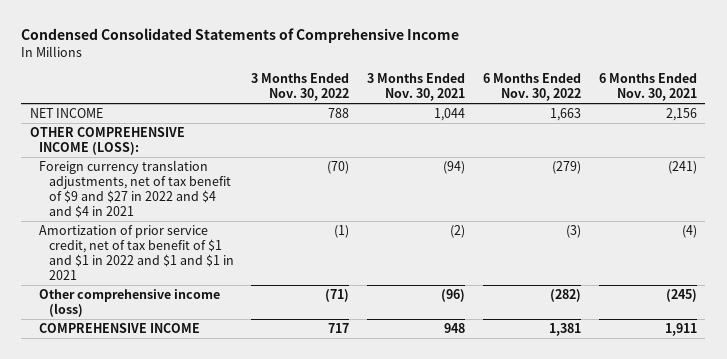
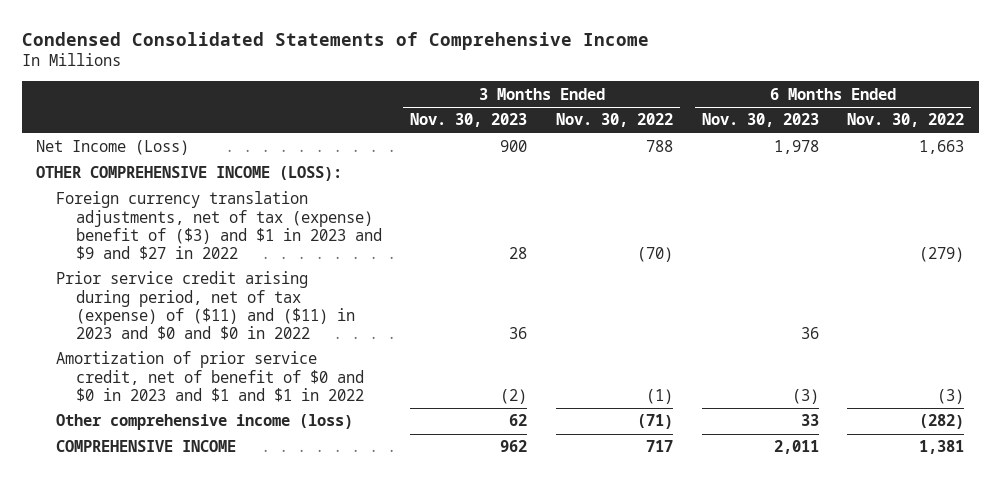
- | 3 Months Ended Nov. 30, 2022 | 3 Months Ended Nov. 30, 2021 | 6 Months Ended Nov. 30, 2022 | 6 Months Ended Nov. 30, 2021
+ | 3 Months Ended Nov. 30, 2023 | 3 Months Ended Nov. 30, 2022 | 6 Months Ended Nov. 30, 2023 | 6 Months Ended Nov. 30, 2022
- NET INCOME | 788 | 1,044 | 1,663 | 2,156
+ Net Income (Loss) | 900 | 788 | 1,978 | 1,663
- Foreign currency translation adjustments, net of tax benefit of $9 and $27 in 2022 and $4 and $4 in 2021 | (70) | (94) | (279) | (241)
- Amortization of prior service credit, net of tax benefit of $1 and $1 in 2022 and $1 and $1 in 2021 | (1) | (2) | (3) | (4)
+ Foreign currency translation adjustments, net of tax (expense) benefit of ($3) and $1 in 2023 and $9 and $27 in 2022 | 28 | (70) | | (279)
+ Prior service credit arising during period, net of tax (expense) of ($11) and ($11) in 2023 and $0 and $0 in 2022 | 36 | | 36 |
+ Amortization of prior service credit, net of benefit of $0 and $0 in 2023 and $1 and $1 in 2022 | (2) | (1) | (3) | (3)

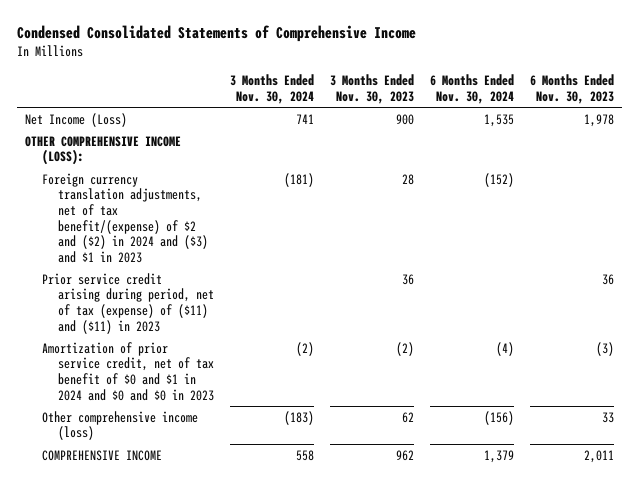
- | 3 Months Ended Nov. 30, 2023 | 3 Months Ended Nov. 30, 2022 | 6 Months Ended Nov. 30, 2023 | 6 Months Ended Nov. 30, 2022
+ | 3 Months Ended Nov. 30, 2024 | 3 Months Ended Nov. 30, 2023 | 6 Months Ended Nov. 30, 2024 | 6 Months Ended Nov. 30, 2023
- Foreign currency translation adjustments, net of tax (expense) benefit of ($3) and $1 in 2023 and $9 and $27 in 2022 | 28 | (70) | | (279)
- Prior service credit arising during period, net of tax (expense) of ($11) and ($11) in 2023 and $0 and $0 in 2022 | 36 | | 36 |
- Amortization of prior service credit, net of benefit of $0 and $0 in 2023 and $1 and $1 in 2022 | (2) | (1) | (3) | (3)
+ Foreign currency translation adjustments, net of tax benefit/(expense) of $2 and ($2) in 2024 and ($3) and $1 in 2023 | (181) | 28 | (152) |
+ Prior service credit arising during period, net of tax (expense) of ($11) and ($11) in 2023 | | 36 | | 36
+ Amortization of prior service credit, net of tax benefit of $0 and $1 in 2024 and $0 and $0 in 2023 | (2) | (2) | (4) | (3)

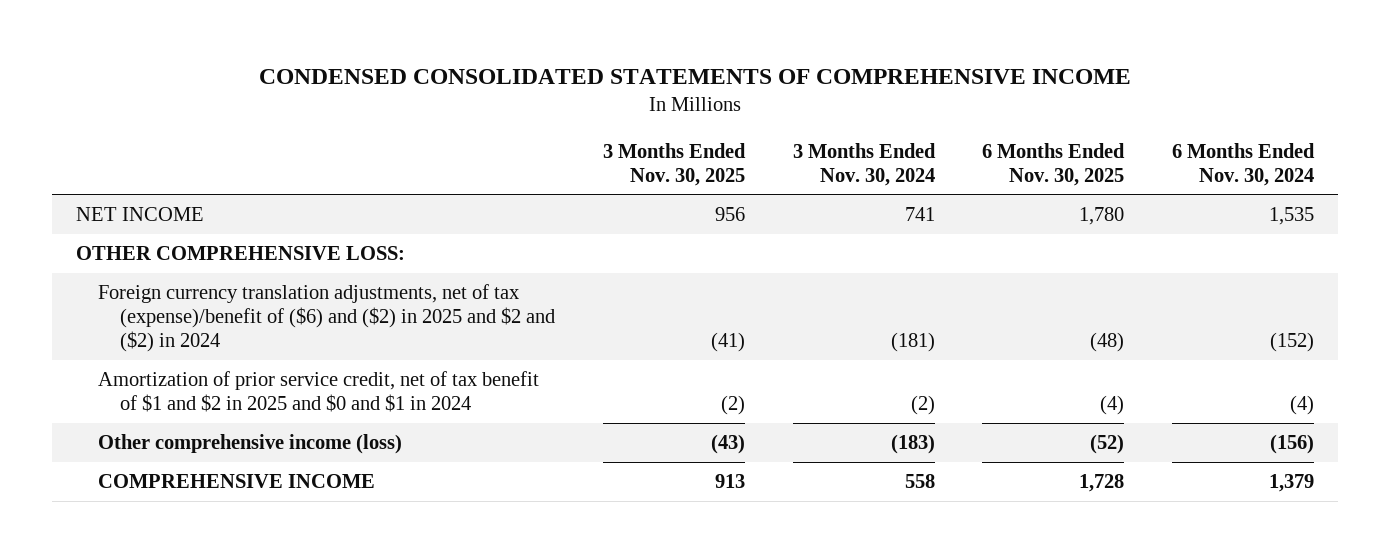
- Condensed Consolidated Statements of Comprehensive Income
+ CONDENSED CONSOLIDATED STATEMENTS OF COMPREHENSIVE INCOME
- | 3 Months Ended Nov. 30, 2024 | 3 Months Ended Nov. 30, 2023 | 6 Months Ended Nov. 30, 2024 | 6 Months Ended Nov. 30, 2023
+ | 3 Months Ended Nov. 30, 2025 | 3 Months Ended Nov. 30, 2024 | 6 Months Ended Nov. 30, 2025 | 6 Months Ended Nov. 30, 2024
- Net Income (Loss) | 741 | 900 | 1,535 | 1,978
- OTHER COMPREHENSIVE INCOME (LOSS):
- Foreign currency translation adjustments, net of tax benefit/(expense) of $2 and ($2) in 2024 and ($3) and $1 in 2023 | (181) | 28 | (152) |
- Prior service credit arising during period, net of tax (expense) of ($11) and ($11) in 2023 | | 36 | | 36
- Amortization of prior service credit, net of tax benefit of $0 and $1 in 2024 and $0 and $0 in 2023 | (2) | (2) | (4) | (3)
+ NET INCOME | 956 | 741 | 1,780 | 1,535
+ OTHER COMPREHENSIVE LOSS:
+ Foreign currency translation adjustments, net of tax (expense)/benefit of ($6) and ($2) in 2025 and $2 and ($2) in 2024 | (41) | (181) | (48) | (152)
+ Amortization of prior service credit, net of tax benefit of $1 and $2 in 2025 and $0 and $1 in 2024 | (2) | (2) | (4) | (4)

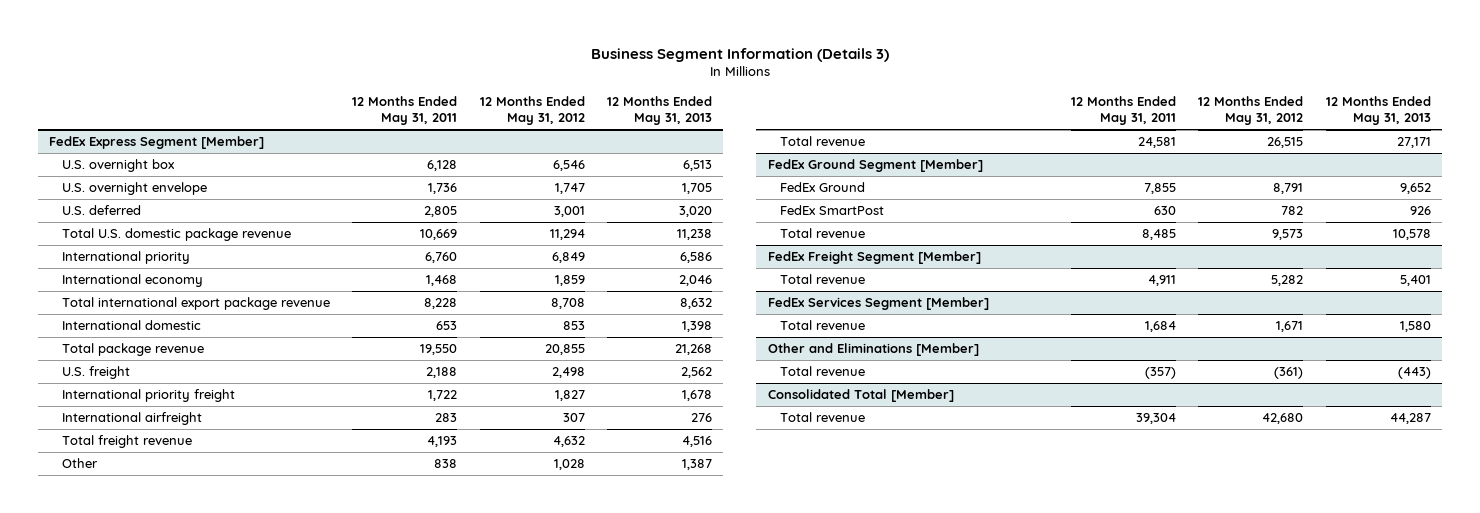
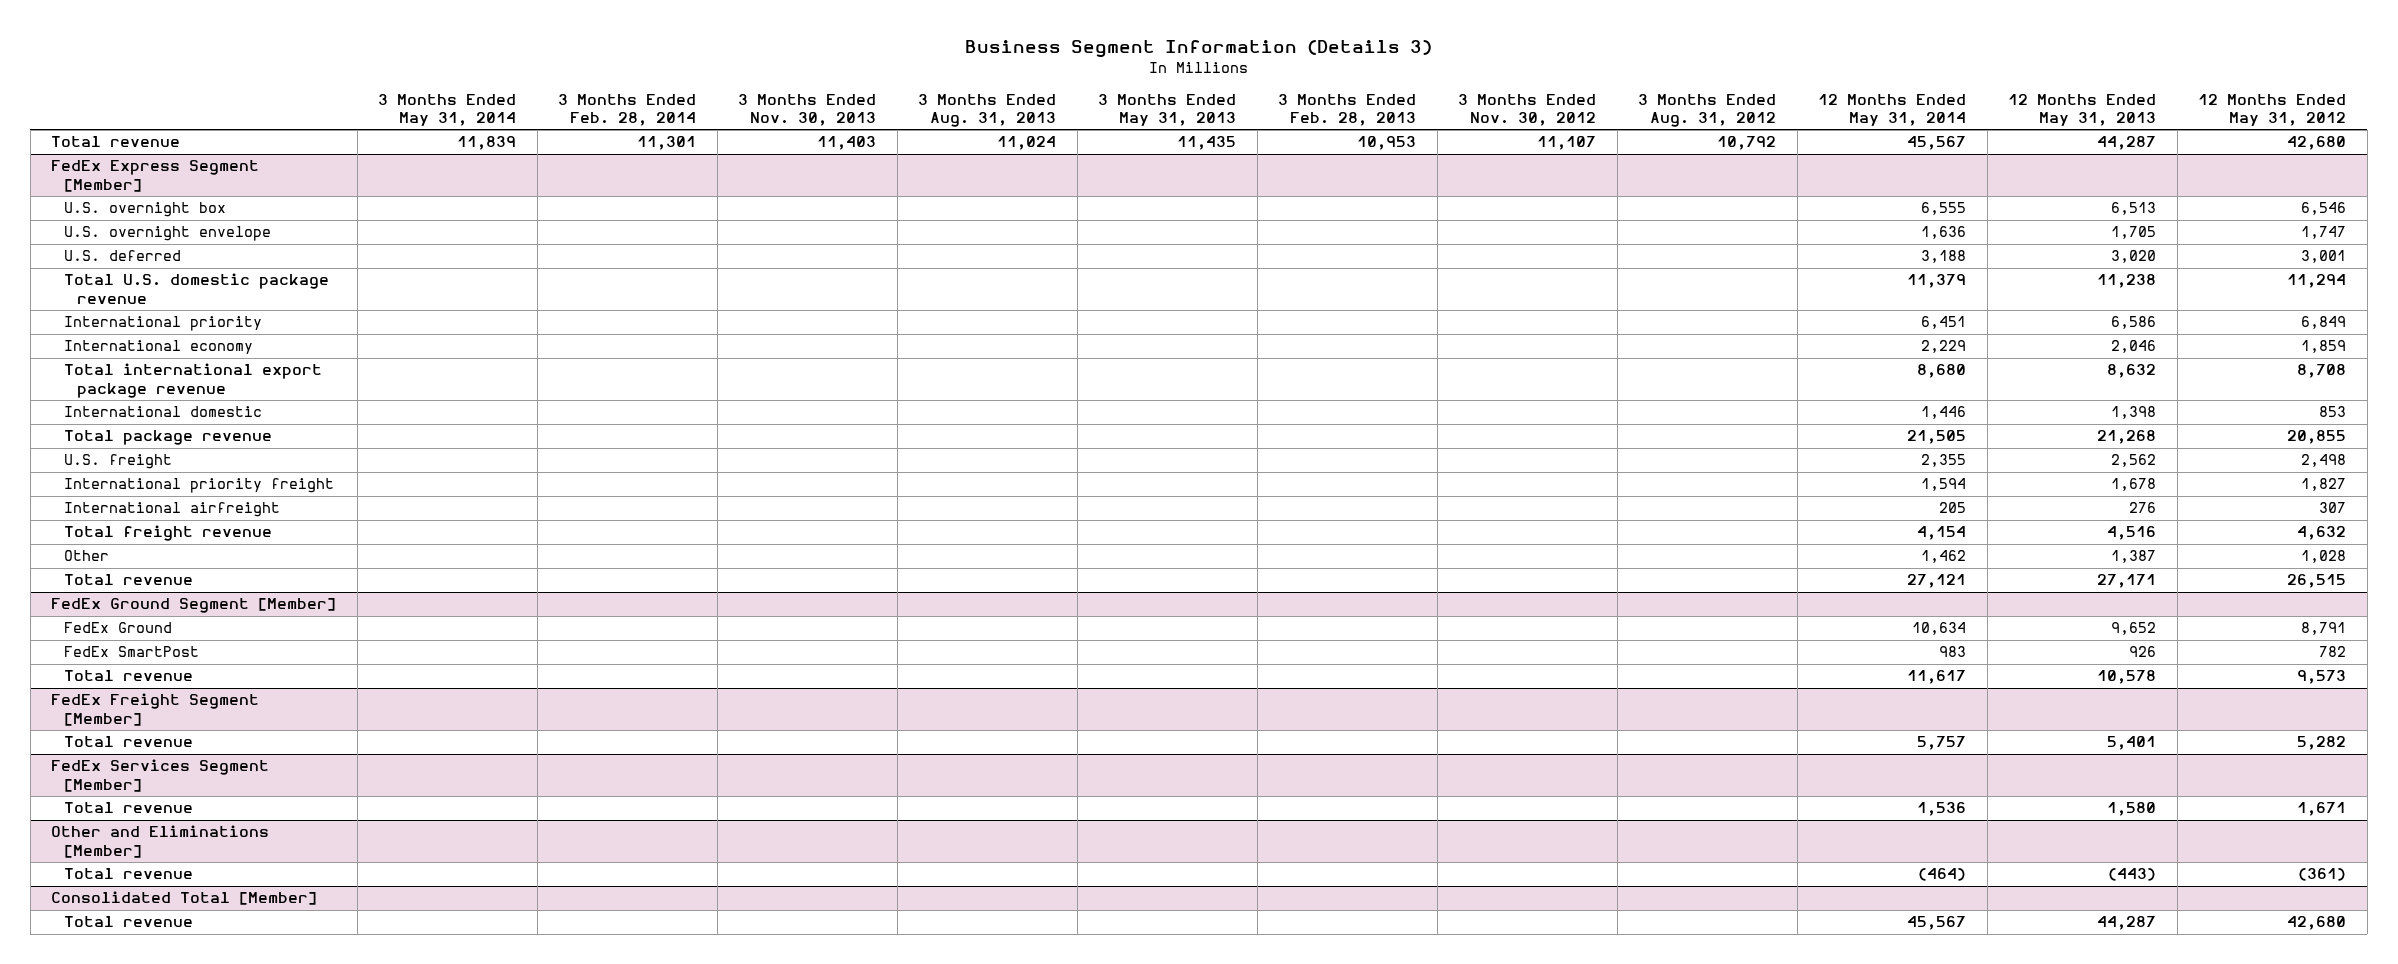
- | 12 Months Ended May 31, 2011 | 12 Months Ended May 31, 2012 | 12 Months Ended May 31, 2013
+ | 3 Months Ended May 31, 2014 | 3 Months Ended Feb. 28, 2014 | 3 Months Ended Nov. 30, 2013 | 3 Months Ended Aug. 31, 2013 | 3 Months Ended May 31, 2013 | 3 Months Ended Feb. 28, 2013 | 3 Months Ended Nov. 30, 2012 | 3 Months Ended Aug. 31, 2012 | 12 Months Ended May 31, 2014 | 12 Months Ended May 31, 2013 | 12 Months Ended May 31, 2012
+ Total revenue | 11,839 | 11,301 | 11,403 | 11,024 | 11,435 | 10,953 | 11,107 | 10,792 | 45,567 | 44,287 | 42,680

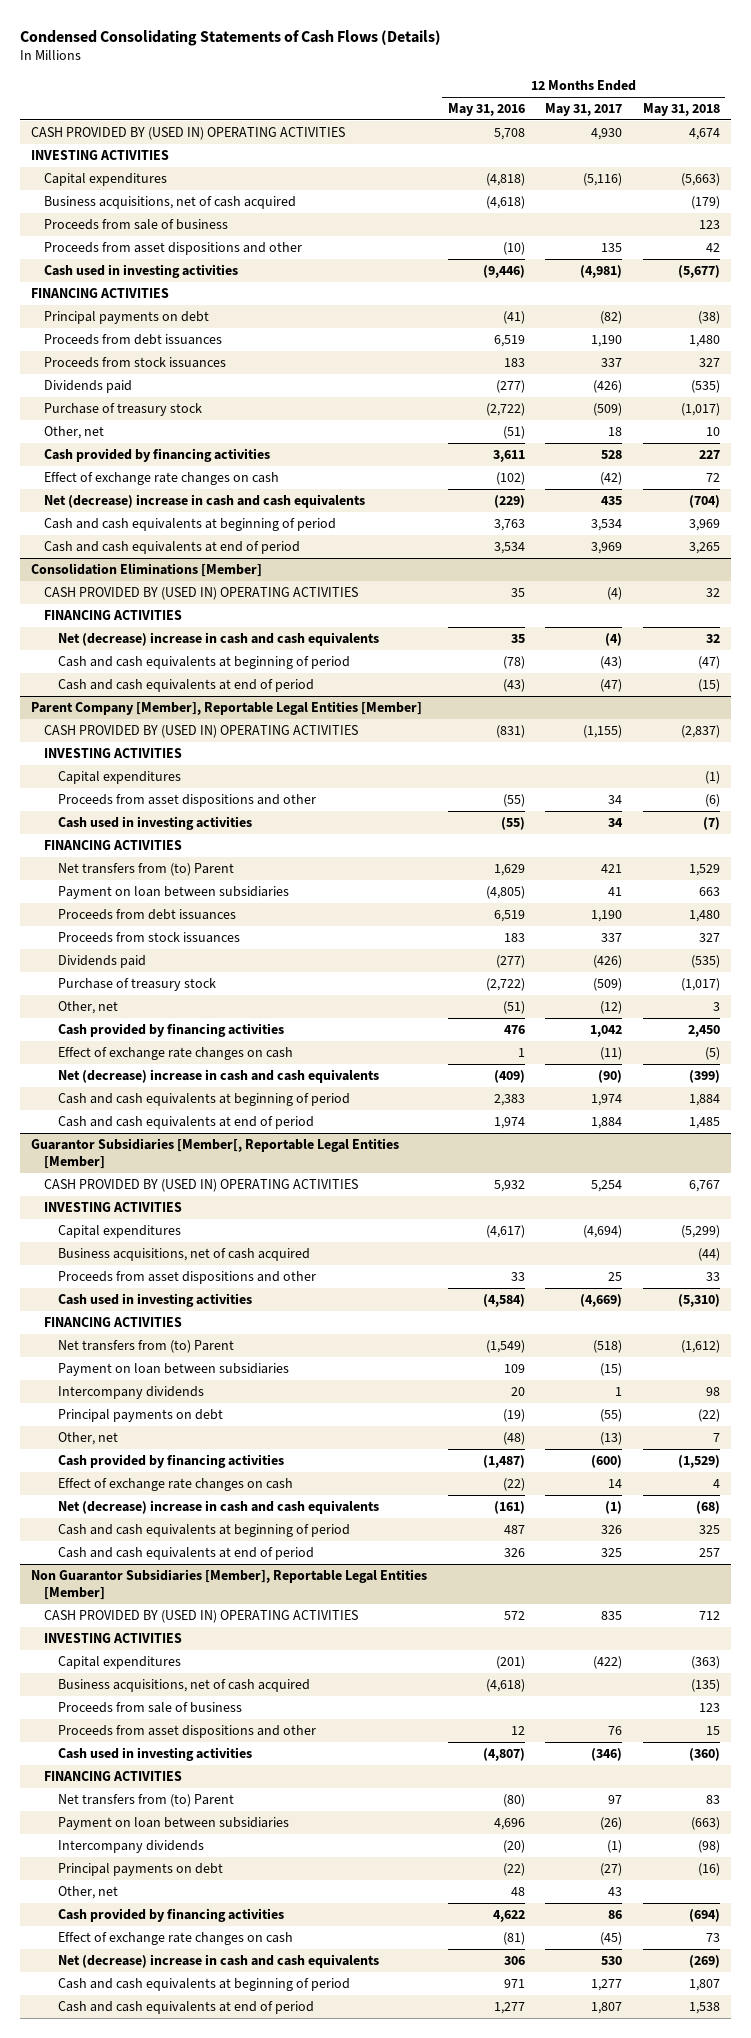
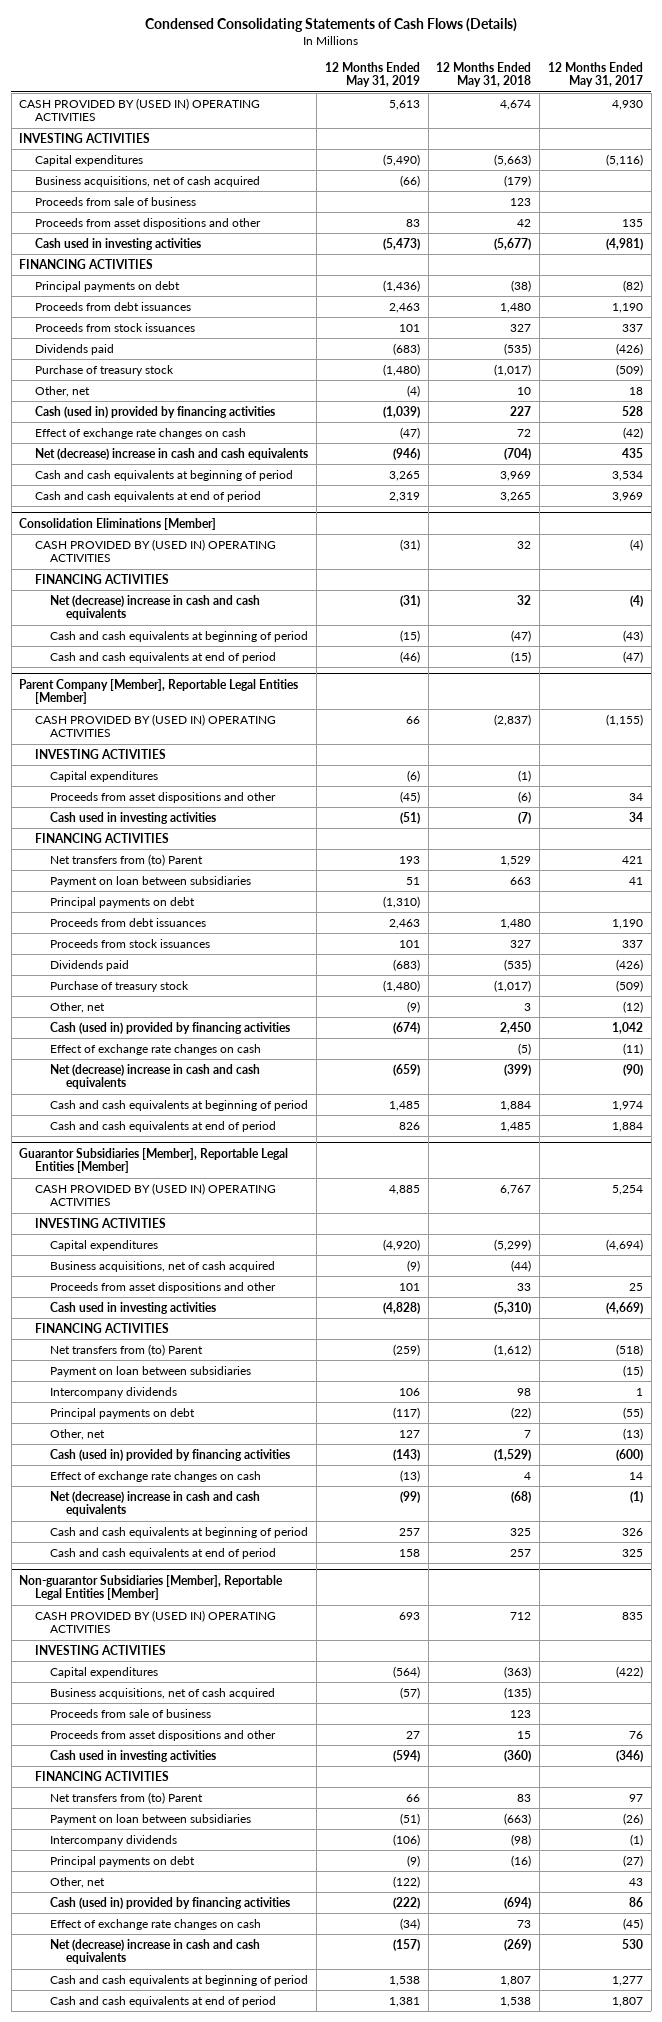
- | 12 Months Ended May 31, 2016 | 12 Months Ended May 31, 2017 | 12 Months Ended May 31, 2018
+ | 12 Months Ended May 31, 2019 | 12 Months Ended May 31, 2018 | 12 Months Ended May 31, 2017
- Cash provided by financing activities | 3,611 | 528 | 227
+ Cash (used in) provided by financing activities | (1,039) | 227 | 528
@ Parent Company [Member], Reportable Legal Entities [Member]
+ Principal payments on debt | (1,310) | |
- Cash provided by financing activities | 476 | 1,042 | 2,450
+ Cash (used in) provided by financing activities | (674) | 2,450 | 1,042
- Guarantor Subsidiaries [Member[, Reportable Legal Entities [Member]
+ Guarantor Subsidiaries [Member], Reportable Legal Entities [Member]
- Cash provided by financing activities | (1,487) | (600) | (1,529)
+ Cash (used in) provided by financing activities | (143) | (1,529) | (600)
- Non Guarantor Subsidiaries [Member], Reportable Legal Entities [Member]
+ Non-guarantor Subsidiaries [Member], Reportable Legal Entities [Member]
- Cash provided by financing activities | 4,622 | 86 | (694)
+ Cash (used in) provided by financing activities | (222) | (694) | 86

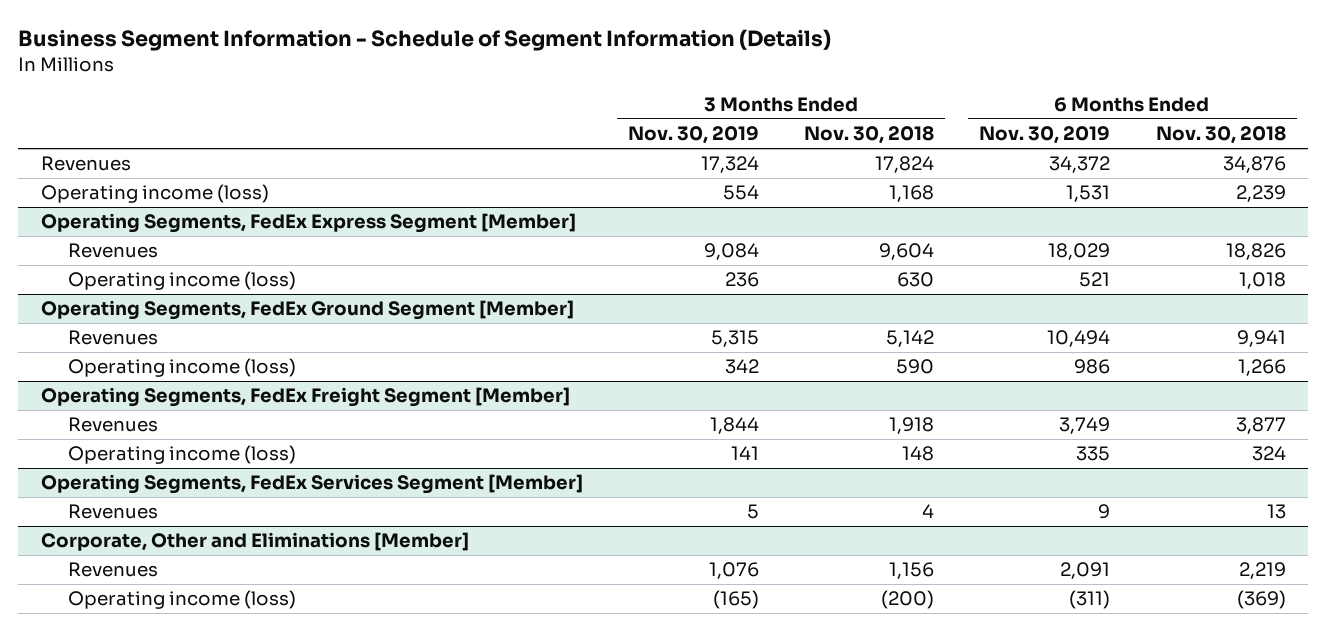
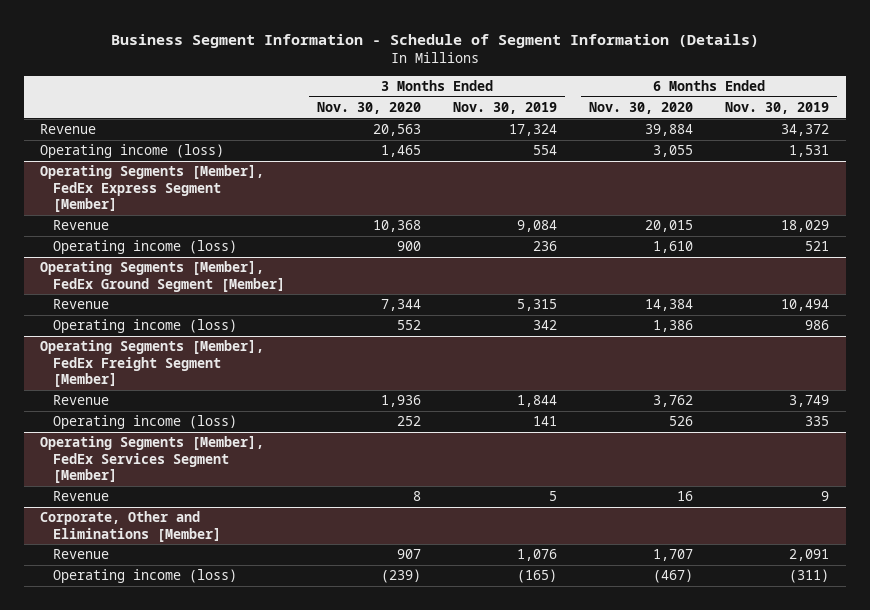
- | 3 Months Ended Nov. 30, 2019 | 3 Months Ended Nov. 30, 2018 | 6 Months Ended Nov. 30, 2019 | 6 Months Ended Nov. 30, 2018
+ | 3 Months Ended Nov. 30, 2020 | 3 Months Ended Nov. 30, 2019 | 6 Months Ended Nov. 30, 2020 | 6 Months Ended Nov. 30, 2019
- Revenues | 17,324 | 17,824 | 34,372 | 34,876
+ Revenue | 20,563 | 17,324 | 39,884 | 34,372
- Operating Segments, FedEx Express Segment [Member]
- Revenues | 9,084 | 9,604 | 18,029 | 18,826
+ Operating Segments [Member], FedEx Express Segment [Member]
+ Revenue | 10,368 | 9,084 | 20,015 | 18,029
- Operating Segments, FedEx Ground Segment [Member]
- Revenues | 5,315 | 5,142 | 10,494 | 9,941
+ Operating Segments [Member], FedEx Ground Segment [Member]
+ Revenue | 7,344 | 5,315 | 14,384 | 10,494
- Operating Segments, FedEx Freight Segment [Member]
- Revenues | 1,844 | 1,918 | 3,749 | 3,877
+ Operating Segments [Member], FedEx Freight Segment [Member]
+ Revenue | 1,936 | 1,844 | 3,762 | 3,749
- Operating Segments, FedEx Services Segment [Member]
- Revenues | 5 | 4 | 9 | 13
+ Operating Segments [Member], FedEx Services Segment [Member]
+ Revenue | 8 | 5 | 16 | 9
@ Corporate, Other and Eliminations [Member]
- Revenues | 1,076 | 1,156 | 2,091 | 2,219
+ Revenue | 907 | 1,076 | 1,707 | 2,091

